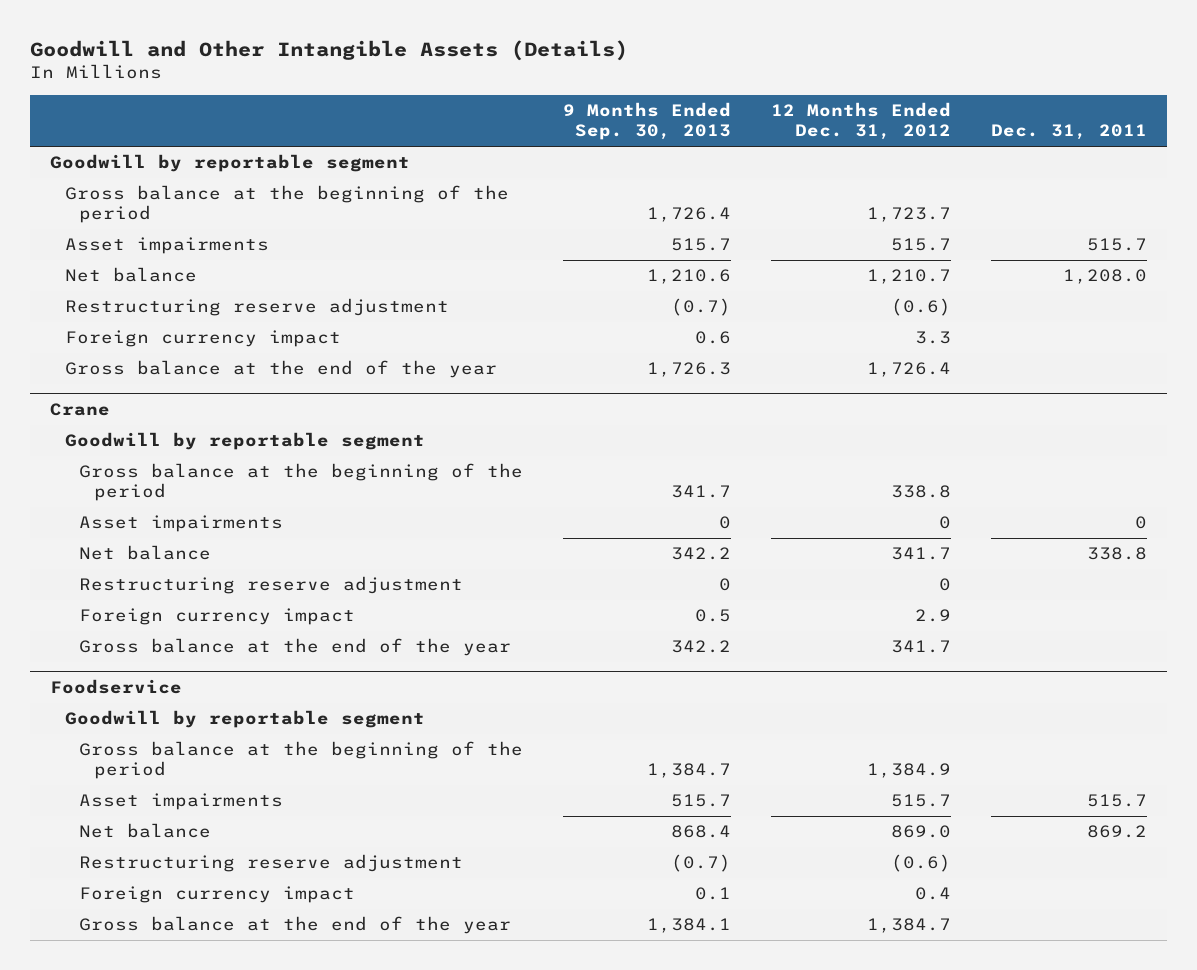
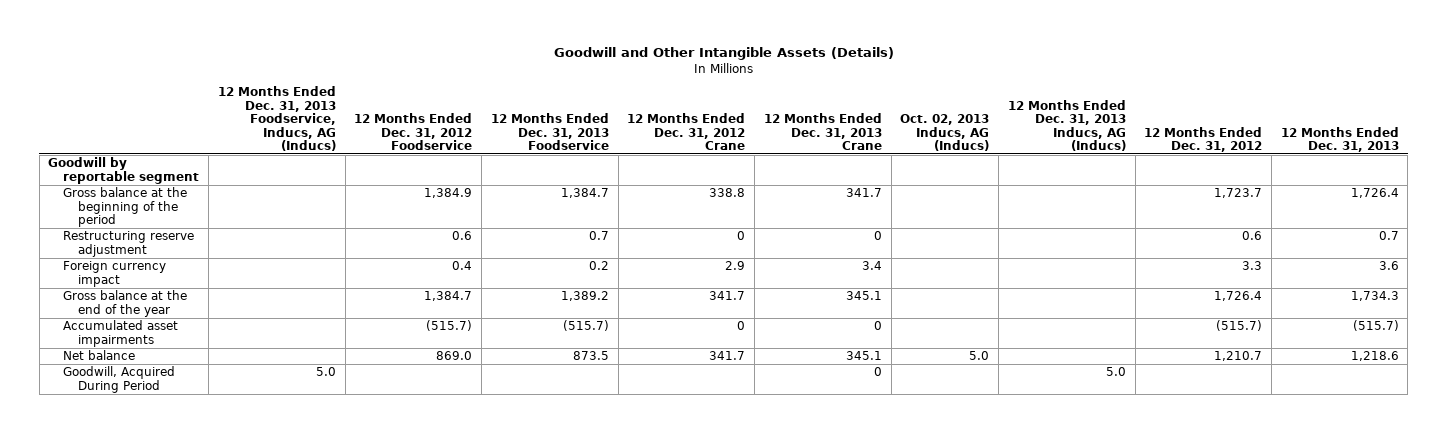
- | 9 Months Ended Sep. 30, 2013 | 12 Months Ended Dec. 31, 2012 | Dec. 31, 2011
+ | 12 Months Ended Dec. 31, 2013 Foodservice, Inducs, AG (Inducs) | 12 Months Ended Dec. 31, 2012 Foodservice | 12 Months Ended Dec. 31, 2013 Foodservice | 12 Months Ended Dec. 31, 2012 Crane | 12 Months Ended Dec. 31, 2013 Crane | Oct. 02, 2013 Inducs, AG (Inducs) | 12 Months Ended Dec. 31, 2013 Inducs, AG (Inducs) | 12 Months Ended Dec. 31, 2012 | 12 Months Ended Dec. 31, 2013
- Asset impairments | 515.7 | 515.7 | 515.7
- Restructuring reserve adjustment | (0.7) | (0.6) |
+ Restructuring reserve adjustment | | 0.6 | 0.7 | 0 | 0 | | | 0.6 | 0.7
- Crane
- Goodwill by reportable segment
- Gross balance at the beginning of the period | 341.7 | 338.8 |
- Asset impairments | 0 | 0 | 0
- Net balance | 342.2 | 341.7 | 338.8
- Restructuring reserve adjustment | 0 | 0 |
- Foreign currency impact | 0.5 | 2.9 |
- Gross balance at the end of the year | 342.2 | 341.7 |
- Foodservice
- Goodwill by reportable segment
- Gross balance at the beginning of the period | 1,384.7 | 1,384.9 |
- Asset impairments | 515.7 | 515.7 | 515.7
- Net balance | 868.4 | 869.0 | 869.2
- Restructuring reserve adjustment | (0.7) | (0.6) |
- Foreign currency impact | 0.1 | 0.4 |
- Gross balance at the end of the year | 1,384.1 | 1,384.7 |
+ Accumulated asset impairments | | (515.7) | (515.7) | 0 | 0 | | | (515.7) | (515.7)
moved down: Net balance | | 869.0 | 873.5 | 341.7 | 345.1 | 5.0 | | 1,210.7 | 1,218.6
+ Goodwill, Acquired During Period | 5.0 | | | | 0 | | 5.0 | |

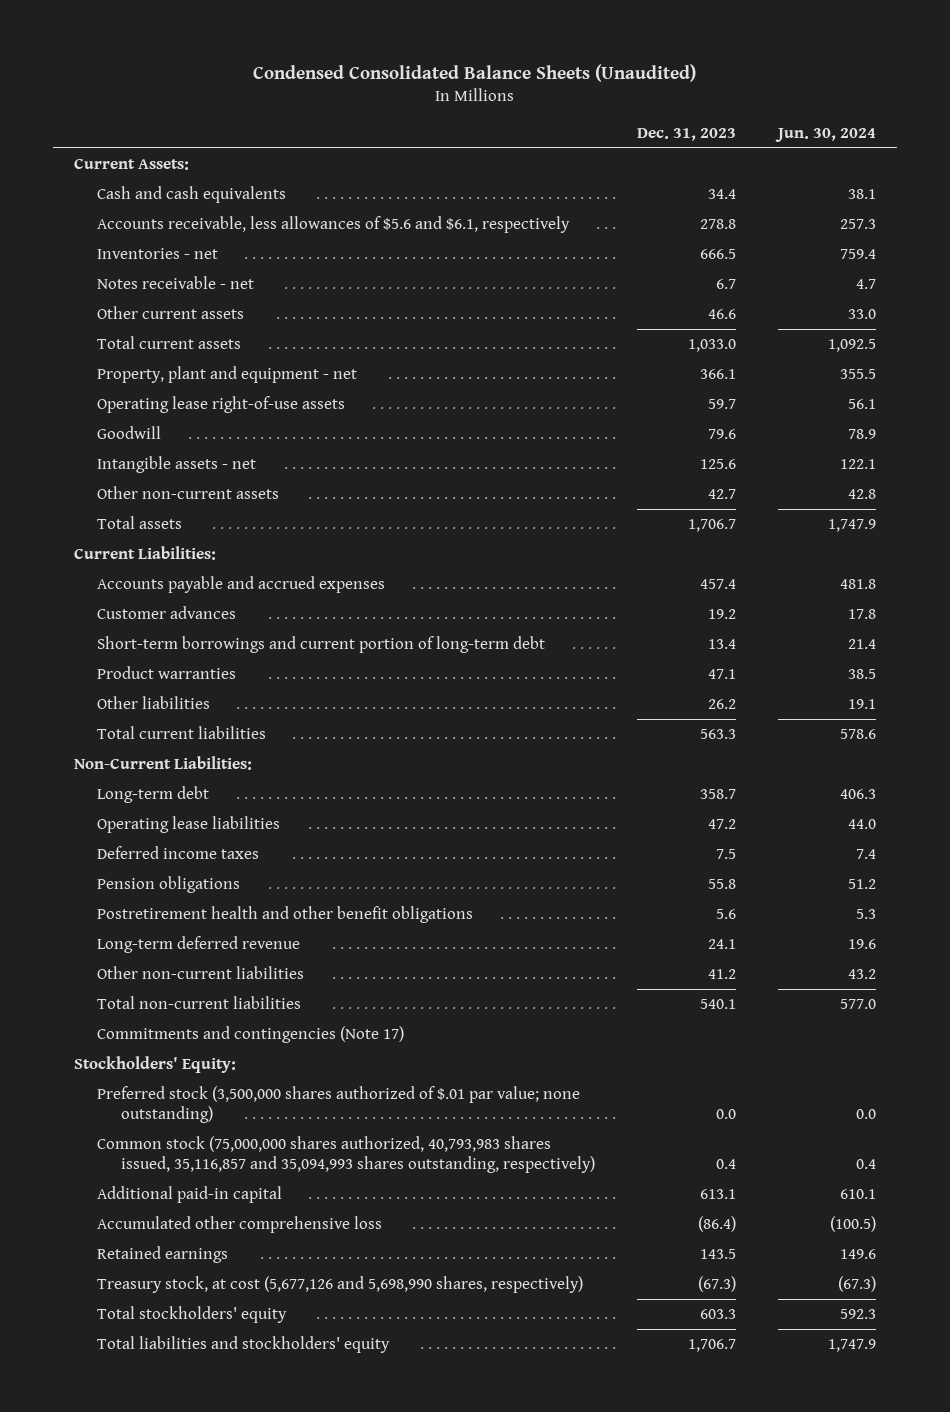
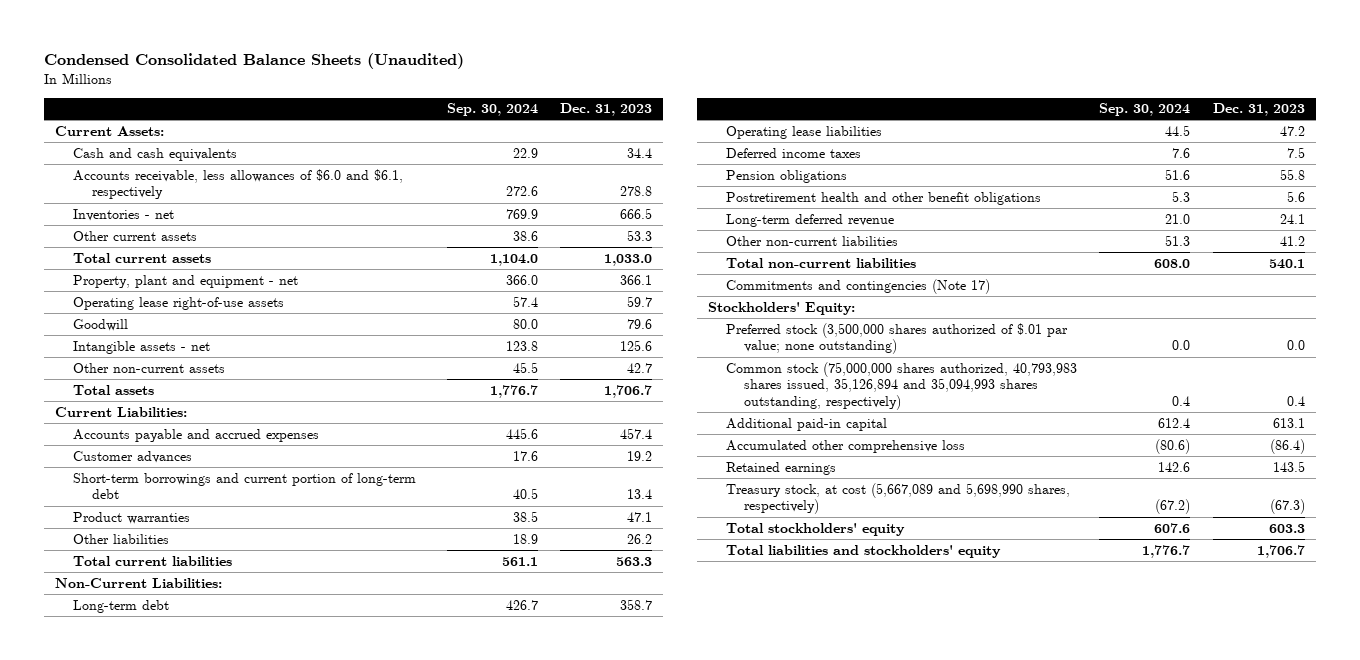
- | Dec. 31, 2023 | Jun. 30, 2024
+ | Sep. 30, 2024 | Dec. 31, 2023
- Accounts receivable, less allowances of $5.6 and $6.1, respectively | 278.8 | 257.3
+ Accounts receivable, less allowances of $6.0 and $6.1, respectively | 272.6 | 278.8
- Notes receivable - net | 6.7 | 4.7
- Other current assets | 46.6 | 33.0
+ Other current assets | 38.6 | 53.3
- Common stock (75,000,000 shares authorized, 40,793,983 shares issued, 35,116,857 and 35,094,993 shares outstanding, respectively) | 0.4 | 0.4
+ Common stock (75,000,000 shares authorized, 40,793,983 shares issued, 35,126,894 and 35,094,993 shares outstanding, respectively) | 0.4 | 0.4
- Treasury stock, at cost (5,677,126 and 5,698,990 shares, respectively) | (67.3) | (67.3)
+ Treasury stock, at cost (5,667,089 and 5,698,990 shares, respectively) | (67.2) | (67.3)

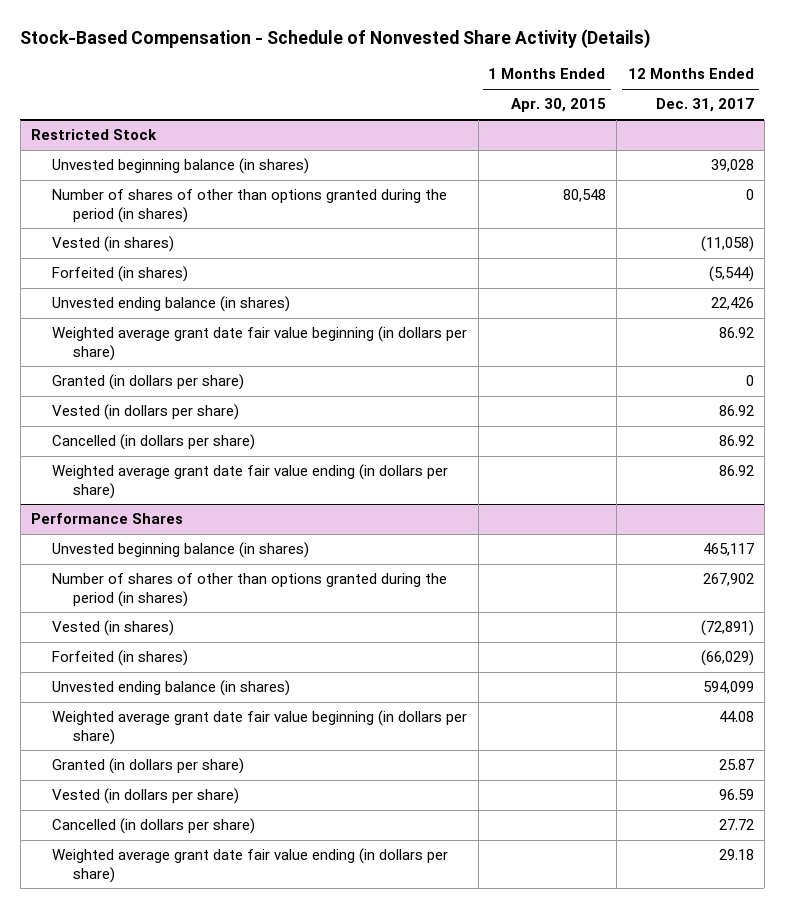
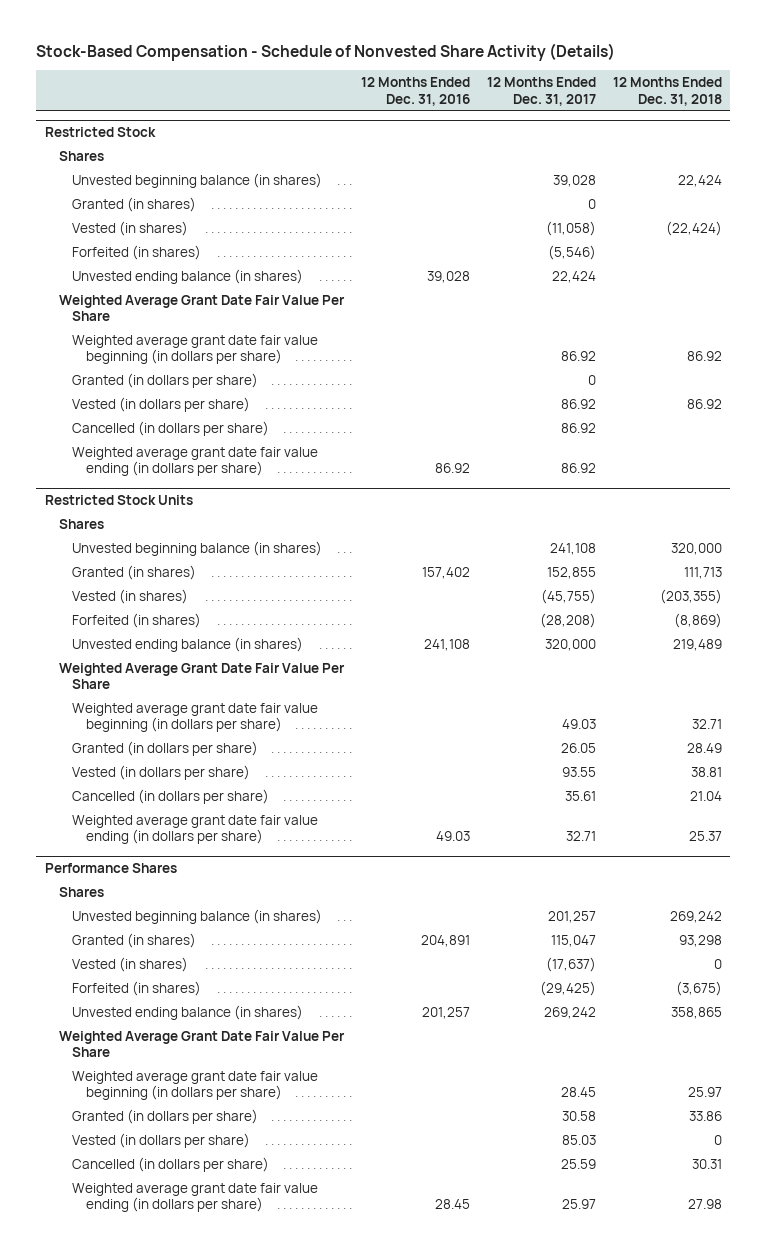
- | 1 Months Ended Apr. 30, 2015 | 12 Months Ended Dec. 31, 2017
+ | 12 Months Ended Dec. 31, 2016 | 12 Months Ended Dec. 31, 2017 | 12 Months Ended Dec. 31, 2018
@ Restricted Stock
+ Shares
- Number of shares of other than options granted during the period (in shares) | 80,548 | 0
+ Granted (in shares) | | 0 |
- Forfeited (in shares) | | (5,544)
- Unvested ending balance (in shares) | | 22,426
+ Forfeited (in shares) | | (5,546) |
+ Unvested ending balance (in shares) | 39,028 | 22,424 |
+ Weighted Average Grant Date Fair Value Per Share
+ Restricted Stock Units
+ Shares
+ Unvested beginning balance (in shares) | | 241,108 | 320,000
+ Granted (in shares) | 157,402 | 152,855 | 111,713
+ Vested (in shares) | | (45,755) | (203,355)
+ Forfeited (in shares) | | (28,208) | (8,869)
+ Unvested ending balance (in shares) | 241,108 | 320,000 | 219,489
+ Weighted Average Grant Date Fair Value Per Share
+ Weighted average grant date fair value beginning (in dollars per share) | | 49.03 | 32.71
+ Granted (in dollars per share) | | 26.05 | 28.49
+ Vested (in dollars per share) | | 93.55 | 38.81
+ Cancelled (in dollars per share) | | 35.61 | 21.04
+ Weighted average grant date fair value ending (in dollars per share) | 49.03 | 32.71 | 25.37
@ Performance Shares
- Unvested beginning balance (in shares) | | 465,117
- Number of shares of other than options granted during the period (in shares) | | 267,902
- Vested (in shares) | | (72,891)
- Forfeited (in shares) | | (66,029)
- Unvested ending balance (in shares) | | 594,099
- Weighted average grant date fair value beginning (in dollars per share) | | 44.08
- Granted (in dollars per share) | | 25.87
- Vested (in dollars per share) | | 96.59
- Cancelled (in dollars per share) | | 27.72
- Weighted average grant date fair value ending (in dollars per share) | | 29.18
+ Shares
+ Unvested beginning balance (in shares) | | 201,257 | 269,242
+ Granted (in shares) | 204,891 | 115,047 | 93,298
+ Vested (in shares) | | (17,637) | 0
+ Forfeited (in shares) | | (29,425) | (3,675)
+ Unvested ending balance (in shares) | 201,257 | 269,242 | 358,865
+ Weighted Average Grant Date Fair Value Per Share
+ Weighted average grant date fair value beginning (in dollars per share) | | 28.45 | 25.97
+ Granted (in dollars per share) | | 30.58 | 33.86
+ Vested (in dollars per share) | | 85.03 | 0
+ Cancelled (in dollars per share) | | 25.59 | 30.31
+ Weighted average grant date fair value ending (in dollars per share) | 28.45 | 25.97 | 27.98

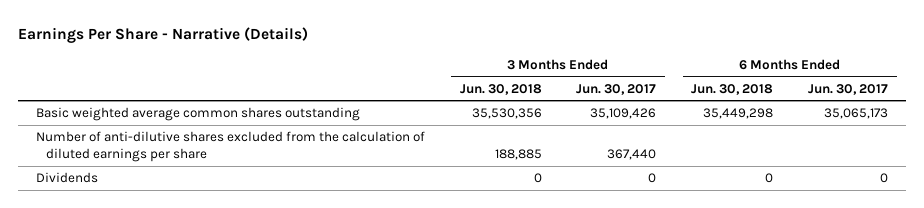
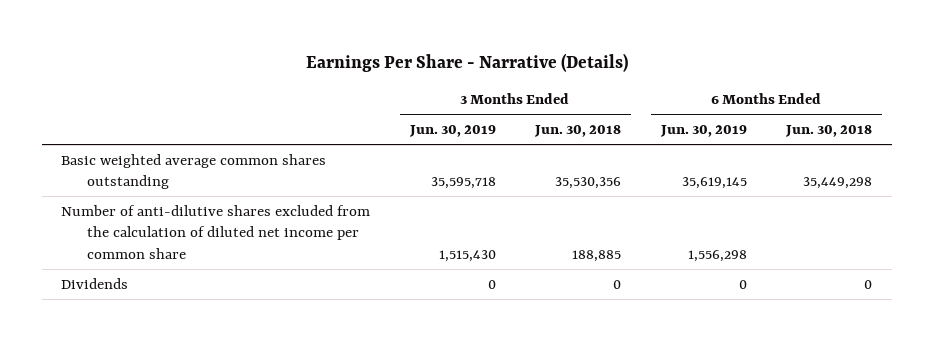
- | 3 Months Ended Jun. 30, 2018 | 3 Months Ended Jun. 30, 2017 | 6 Months Ended Jun. 30, 2018 | 6 Months Ended Jun. 30, 2017
+ | 3 Months Ended Jun. 30, 2019 | 3 Months Ended Jun. 30, 2018 | 6 Months Ended Jun. 30, 2019 | 6 Months Ended Jun. 30, 2018
- Number of anti-dilutive shares excluded from the calculation of diluted earnings per share | 188,885 | 367,440 | |
+ Number of anti-dilutive shares excluded from the calculation of diluted net income per common share | 1,515,430 | 188,885 | 1,556,298 |

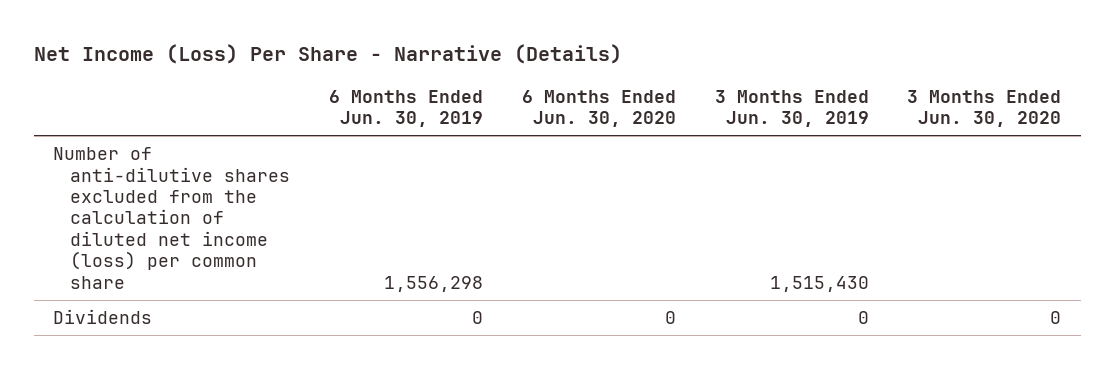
- Earnings Per Share - Narrative (Details)
+ Net Income (Loss) Per Share - Narrative (Details)
- | 3 Months Ended Jun. 30, 2019 | 3 Months Ended Jun. 30, 2018 | 6 Months Ended Jun. 30, 2019 | 6 Months Ended Jun. 30, 2018
+ | 6 Months Ended Jun. 30, 2019 | 6 Months Ended Jun. 30, 2020 | 3 Months Ended Jun. 30, 2019 | 3 Months Ended Jun. 30, 2020
- Basic weighted average common shares outstanding | 35,595,718 | 35,530,356 | 35,619,145 | 35,449,298
- Number of anti-dilutive shares excluded from the calculation of diluted net income per common share | 1,515,430 | 188,885 | 1,556,298 |
+ Number of anti-dilutive shares excluded from the calculation of diluted net income (loss) per common share | 1,556,298 | | 1,515,430 |

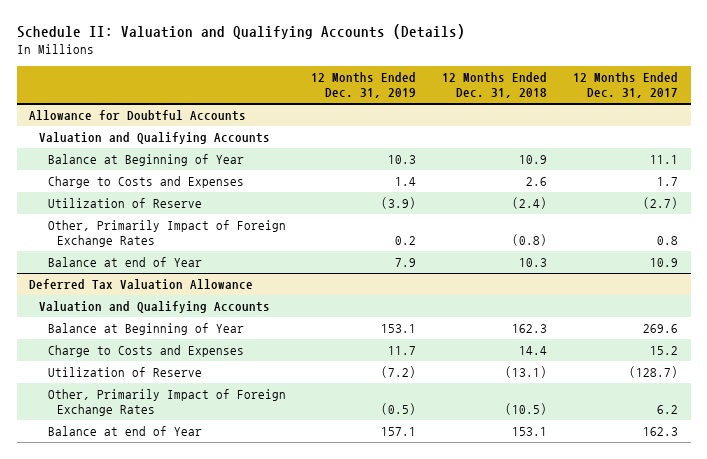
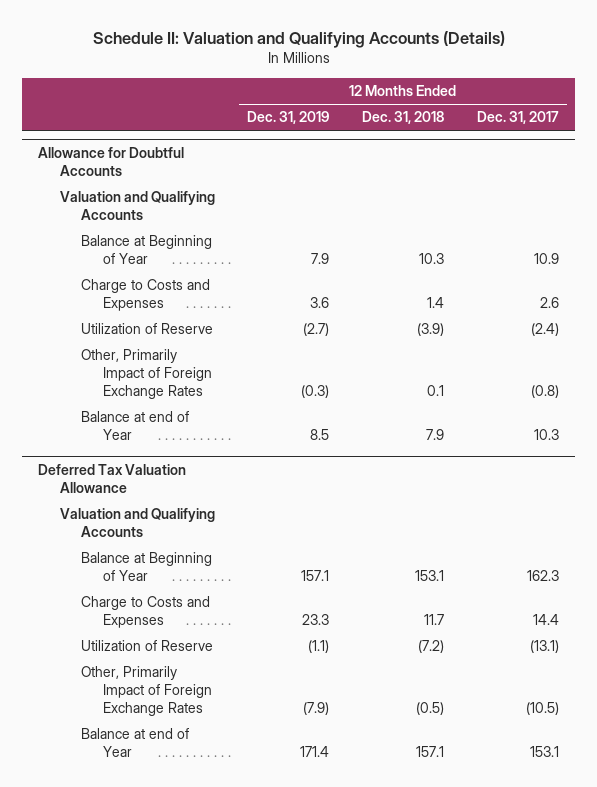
@ Allowance for Doubtful Accounts
- Balance at Beginning of Year | 10.3 | 10.9 | 11.1
- Charge to Costs and Expenses | 1.4 | 2.6 | 1.7
- Utilization of Reserve | (3.9) | (2.4) | (2.7)
- Other, Primarily Impact of Foreign Exchange Rates | 0.2 | (0.8) | 0.8
- Balance at end of Year | 7.9 | 10.3 | 10.9
+ Balance at Beginning of Year | 7.9 | 10.3 | 10.9
+ Charge to Costs and Expenses | 3.6 | 1.4 | 2.6
+ Utilization of Reserve | (2.7) | (3.9) | (2.4)
+ Other, Primarily Impact of Foreign Exchange Rates | (0.3) | 0.1 | (0.8)
+ Balance at end of Year | 8.5 | 7.9 | 10.3
@ Deferred Tax Valuation Allowance
- Balance at Beginning of Year | 153.1 | 162.3 | 269.6
- Charge to Costs and Expenses | 11.7 | 14.4 | 15.2
- Utilization of Reserve | (7.2) | (13.1) | (128.7)
- Other, Primarily Impact of Foreign Exchange Rates | (0.5) | (10.5) | 6.2
- Balance at end of Year | 157.1 | 153.1 | 162.3
+ Balance at Beginning of Year | 157.1 | 153.1 | 162.3
+ Charge to Costs and Expenses | 23.3 | 11.7 | 14.4
+ Utilization of Reserve | (1.1) | (7.2) | (13.1)
+ Other, Primarily Impact of Foreign Exchange Rates | (7.9) | (0.5) | (10.5)
+ Balance at end of Year | 171.4 | 157.1 | 153.1

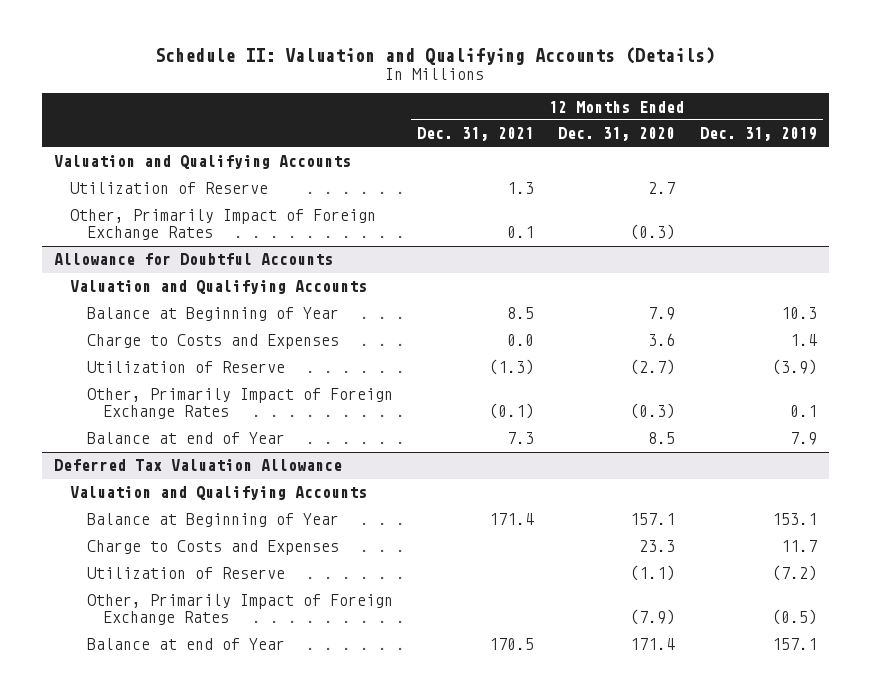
- | 12 Months Ended Dec. 31, 2019 | 12 Months Ended Dec. 31, 2018 | 12 Months Ended Dec. 31, 2017
+ | 12 Months Ended Dec. 31, 2021 | 12 Months Ended Dec. 31, 2020 | 12 Months Ended Dec. 31, 2019
+ Valuation and Qualifying Accounts
+ Utilization of Reserve | 1.3 | 2.7 |
+ Other, Primarily Impact of Foreign Exchange Rates | 0.1 | (0.3) |
@ Allowance for Doubtful Accounts
- Balance at Beginning of Year | 7.9 | 10.3 | 10.9
- Charge to Costs and Expenses | 3.6 | 1.4 | 2.6
- Utilization of Reserve | (2.7) | (3.9) | (2.4)
- Other, Primarily Impact of Foreign Exchange Rates | (0.3) | 0.1 | (0.8)
- Balance at end of Year | 8.5 | 7.9 | 10.3
+ Balance at Beginning of Year | 8.5 | 7.9 | 10.3
+ Charge to Costs and Expenses | 0.0 | 3.6 | 1.4
+ Utilization of Reserve | (1.3) | (2.7) | (3.9)
+ Other, Primarily Impact of Foreign Exchange Rates | (0.1) | (0.3) | 0.1
+ Balance at end of Year | 7.3 | 8.5 | 7.9
@ Deferred Tax Valuation Allowance
- Balance at Beginning of Year | 157.1 | 153.1 | 162.3
- Charge to Costs and Expenses | 23.3 | 11.7 | 14.4
- Utilization of Reserve | (1.1) | (7.2) | (13.1)
- Other, Primarily Impact of Foreign Exchange Rates | (7.9) | (0.5) | (10.5)
- Balance at end of Year | 171.4 | 157.1 | 153.1
+ Balance at Beginning of Year | 171.4 | 157.1 | 153.1
+ Charge to Costs and Expenses | | 23.3 | 11.7
+ Utilization of Reserve | | (1.1) | (7.2)
+ Other, Primarily Impact of Foreign Exchange Rates | | (7.9) | (0.5)
+ Balance at end of Year | 170.5 | 171.4 | 157.1

